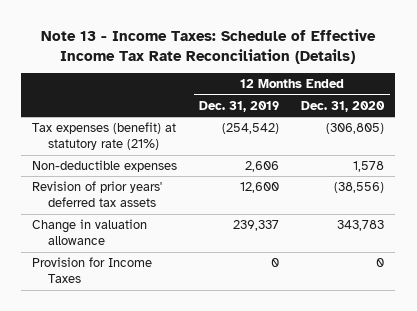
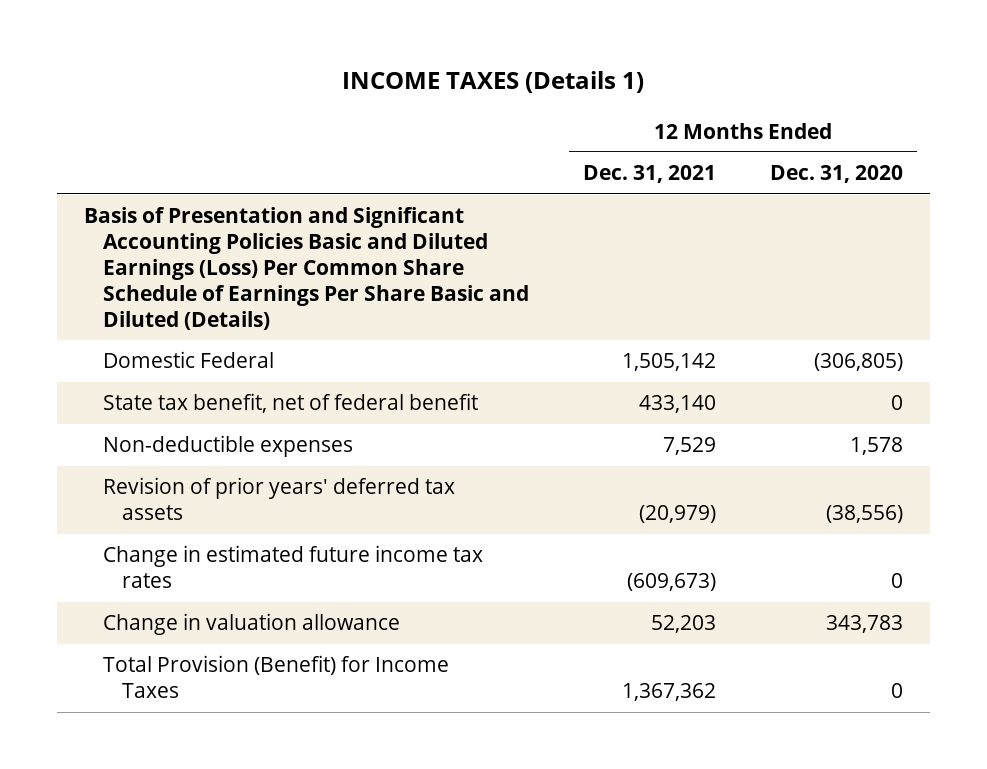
- Note 13 - Income Taxes: Schedule of Effective Income Tax Rate Reconciliation (Details)
+ INCOME TAXES (Details 1)
- | 12 Months Ended Dec. 31, 2019 | 12 Months Ended Dec. 31, 2020
+ | 12 Months Ended Dec. 31, 2021 | 12 Months Ended Dec. 31, 2020
- Tax expenses (benefit) at statutory rate (21%) | (254,542) | (306,805)
+ Basis of Presentation and Significant Accounting Policies Basic and Diluted Earnings (Loss) Per Common Share Schedule of Earnings Per Share Basic and Diluted (Details)
+ Domestic Federal | 1,505,142 | (306,805)
+ State tax benefit, net of federal benefit | 433,140 | 0
+ Change in estimated future income tax rates | (609,673) | 0
- Provision for Income Taxes | 0 | 0
+ Total Provision (Benefit) for Income Taxes | 1,367,362 | 0

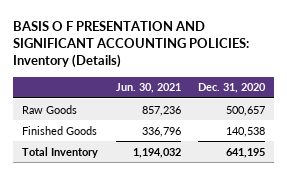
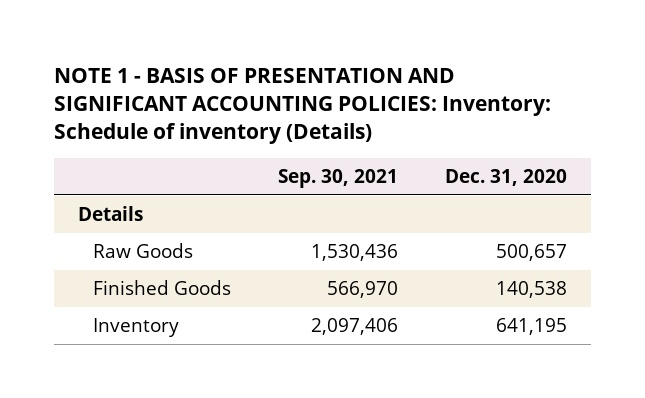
- BASIS O F PRESENTATION AND SIGNIFICANT ACCOUNTING POLICIES: Inventory (Details)
+ NOTE 1 - BASIS OF PRESENTATION AND SIGNIFICANT ACCOUNTING POLICIES: Inventory: Schedule of inventory (Details)
- | Jun. 30, 2021 | Dec. 31, 2020
+ | Sep. 30, 2021 | Dec. 31, 2020
+ Details
- Total Inventory | 1,194,032 | 641,195
+ Inventory | 2,097,406 | 641,195

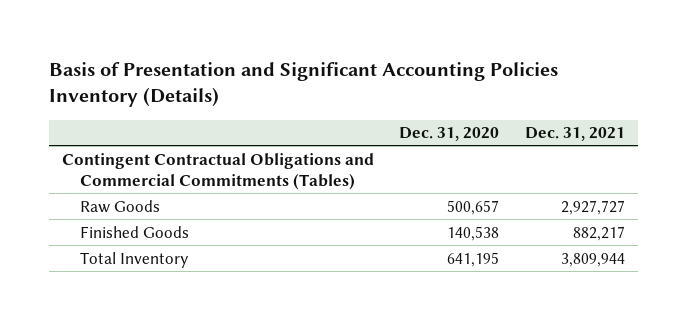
- NOTE 1 - BASIS OF PRESENTATION AND SIGNIFICANT ACCOUNTING POLICIES: Inventory: Schedule of inventory (Details)
+ Basis of Presentation and Significant Accounting Policies Inventory (Details)
- | Sep. 30, 2021 | Dec. 31, 2020
+ | Dec. 31, 2020 | Dec. 31, 2021
- Details
+ Contingent Contractual Obligations and Commercial Commitments (Tables)
- Inventory | 2,097,406 | 641,195
+ Total Inventory | 641,195 | 3,809,944

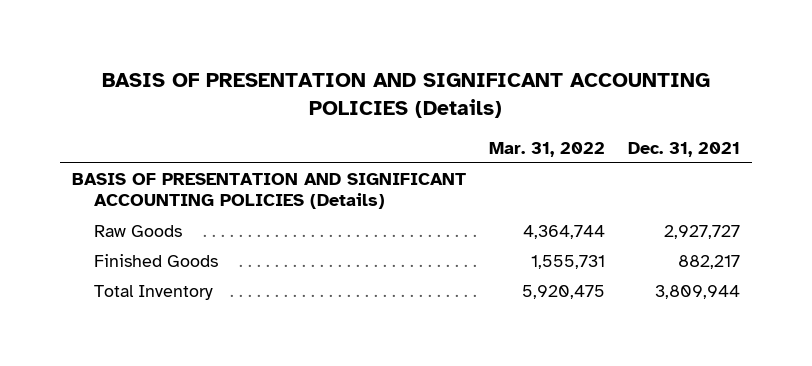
- Basis of Presentation and Significant Accounting Policies Inventory (Details)
+ BASIS OF PRESENTATION AND SIGNIFICANT ACCOUNTING POLICIES (Details)
- | Dec. 31, 2020 | Dec. 31, 2021
+ | Mar. 31, 2022 | Dec. 31, 2021
- Contingent Contractual Obligations and Commercial Commitments (Tables)
+ BASIS OF PRESENTATION AND SIGNIFICANT ACCOUNTING POLICIES (Details)

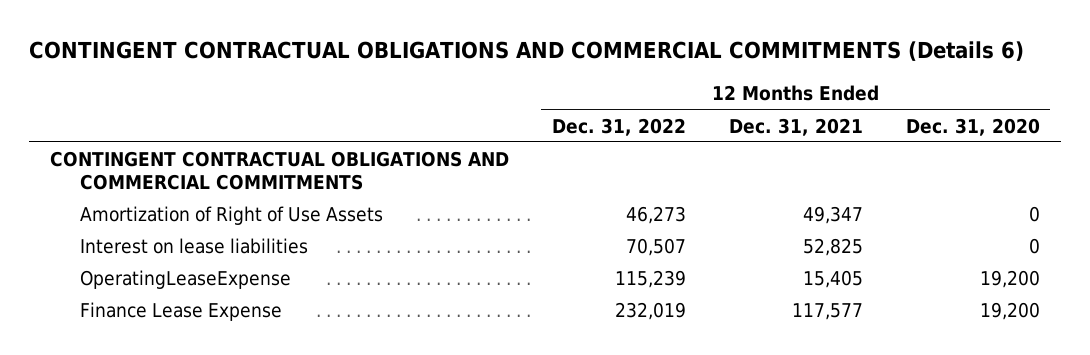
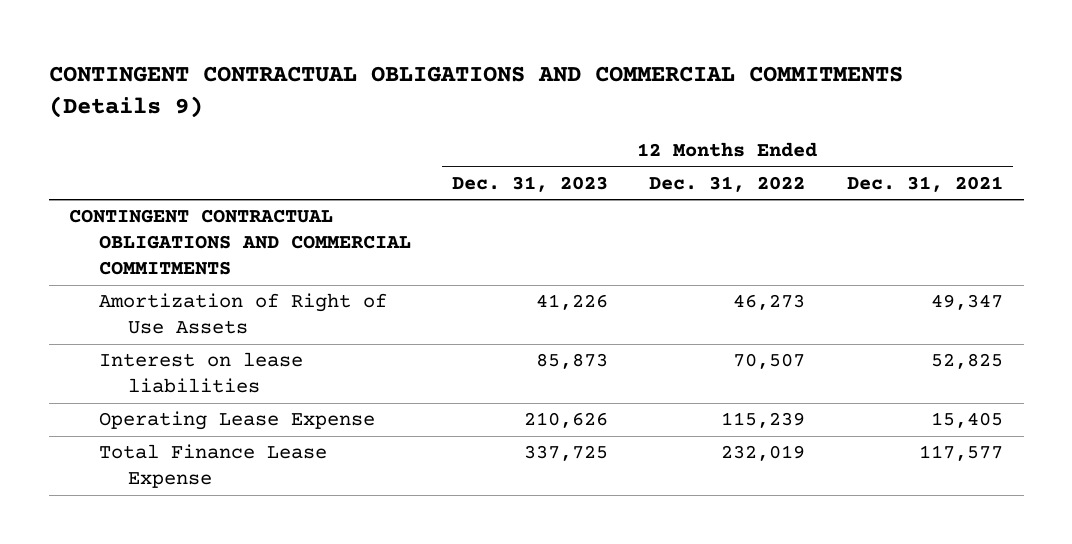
- CONTINGENT CONTRACTUAL OBLIGATIONS AND COMMERCIAL COMMITMENTS (Details 6)
+ CONTINGENT CONTRACTUAL OBLIGATIONS AND COMMERCIAL COMMITMENTS (Details 9)
- | 12 Months Ended Dec. 31, 2022 | 12 Months Ended Dec. 31, 2021 | 12 Months Ended Dec. 31, 2020
+ | 12 Months Ended Dec. 31, 2023 | 12 Months Ended Dec. 31, 2022 | 12 Months Ended Dec. 31, 2021
- OperatingLeaseExpense | 115,239 | 15,405 | 19,200
- Finance Lease Expense | 232,019 | 117,577 | 19,200
+ Operating Lease Expense | 210,626 | 115,239 | 15,405
+ Total Finance Lease Expense | 337,725 | 232,019 | 117,577

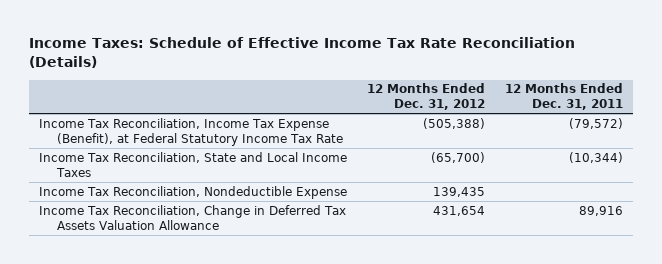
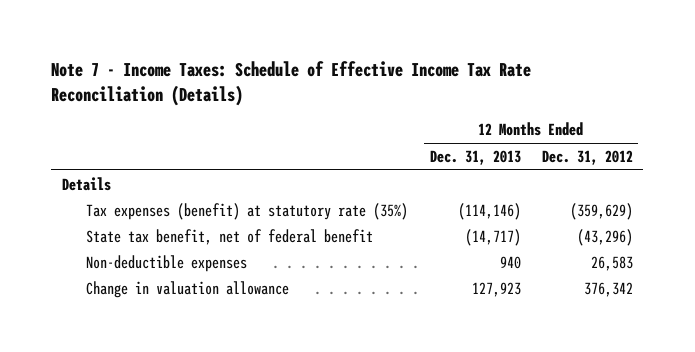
- Income Taxes: Schedule of Effective Income Tax Rate Reconciliation (Details)
+ Note 7 - Income Taxes: Schedule of Effective Income Tax Rate Reconciliation (Details)
- | 12 Months Ended Dec. 31, 2012 | 12 Months Ended Dec. 31, 2011
+ | 12 Months Ended Dec. 31, 2013 | 12 Months Ended Dec. 31, 2012
- Income Tax Reconciliation, Income Tax Expense (Benefit), at Federal Statutory Income Tax Rate | (505,388) | (79,572)
- Income Tax Reconciliation, State and Local Income Taxes | (65,700) | (10,344)
- Income Tax Reconciliation, Nondeductible Expense | 139,435 |
- Income Tax Reconciliation, Change in Deferred Tax Assets Valuation Allowance | 431,654 | 89,916
+ Details
+ Tax expenses (benefit) at statutory rate (35%) | (114,146) | (359,629)
+ State tax benefit, net of federal benefit | (14,717) | (43,296)
+ Non-deductible expenses | 940 | 26,583
+ Change in valuation allowance | 127,923 | 376,342

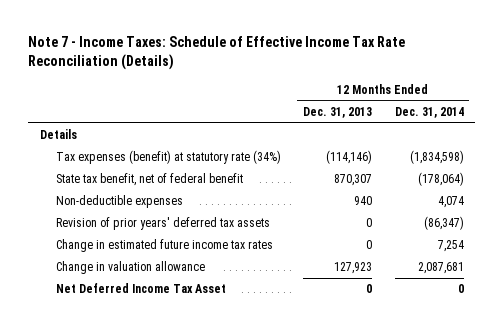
- | 12 Months Ended Dec. 31, 2013 | 12 Months Ended Dec. 31, 2012
+ | 12 Months Ended Dec. 31, 2013 | 12 Months Ended Dec. 31, 2014
- Tax expenses (benefit) at statutory rate (35%) | (114,146) | (359,629)
- State tax benefit, net of federal benefit | (14,717) | (43,296)
+ Tax expenses (benefit) at statutory rate (34%) | (114,146) | (1,834,598)
+ State tax benefit, net of federal benefit | 870,307 | (178,064)
+ Revision of prior years' deferred tax assets | 0 | (86,347)
+ Change in estimated future income tax rates | 0 | 7,254
+ Net Deferred Income Tax Asset | 0 | 0

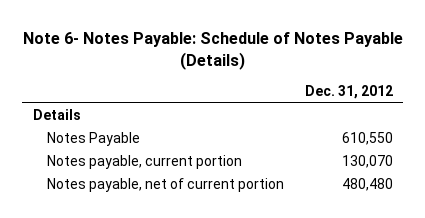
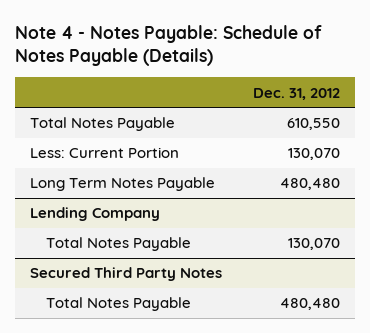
- Note 6- Notes Payable: Schedule of Notes Payable (Details)
+ Note 4 - Notes Payable: Schedule of Notes Payable (Details)
- Details
- Notes Payable | 610,550
- Notes payable, current portion | 130,070
- Notes payable, net of current portion | 480,480
+ Total Notes Payable | 610,550
+ Less: Current Portion | 130,070
+ Long Term Notes Payable | 480,480
+ Lending Company
+ Total Notes Payable | 130,070
+ Secured Third Party Notes
+ Total Notes Payable | 480,480

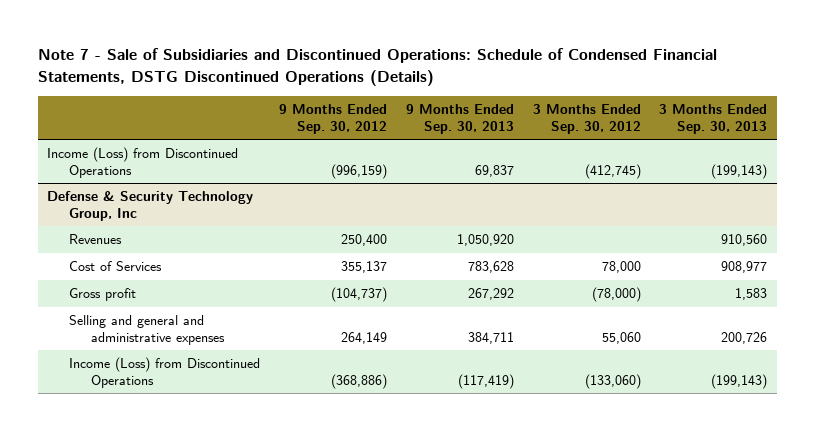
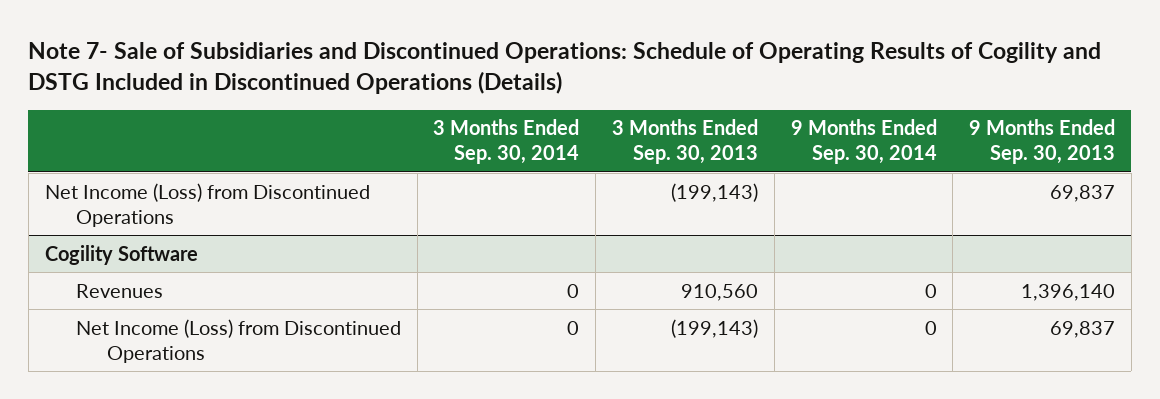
- Note 7 - Sale of Subsidiaries and Discontinued Operations: Schedule of Condensed Financial Statements, DSTG Discontinued Operations (Details)
+ Note 7- Sale of Subsidiaries and Discontinued Operations: Schedule of Operating Results of Cogility and DSTG Included in Discontinued Operations (Details)
- | 9 Months Ended Sep. 30, 2012 | 9 Months Ended Sep. 30, 2013 | 3 Months Ended Sep. 30, 2012 | 3 Months Ended Sep. 30, 2013
+ | 3 Months Ended Sep. 30, 2014 | 3 Months Ended Sep. 30, 2013 | 9 Months Ended Sep. 30, 2014 | 9 Months Ended Sep. 30, 2013
- Income (Loss) from Discontinued Operations | (996,159) | 69,837 | (412,745) | (199,143)
- Defense & Security Technology Group, Inc
- Revenues | 250,400 | 1,050,920 | | 910,560
- Cost of Services | 355,137 | 783,628 | 78,000 | 908,977
- Gross profit | (104,737) | 267,292 | (78,000) | 1,583
- Selling and general and administrative expenses | 264,149 | 384,711 | 55,060 | 200,726
- Income (Loss) from Discontinued Operations | (368,886) | (117,419) | (133,060) | (199,143)
+ Net Income (Loss) from Discontinued Operations | | (199,143) | | 69,837
+ Cogility Software
+ Revenues | 0 | 910,560 | 0 | 1,396,140
+ Net Income (Loss) from Discontinued Operations | 0 | (199,143) | 0 | 69,837

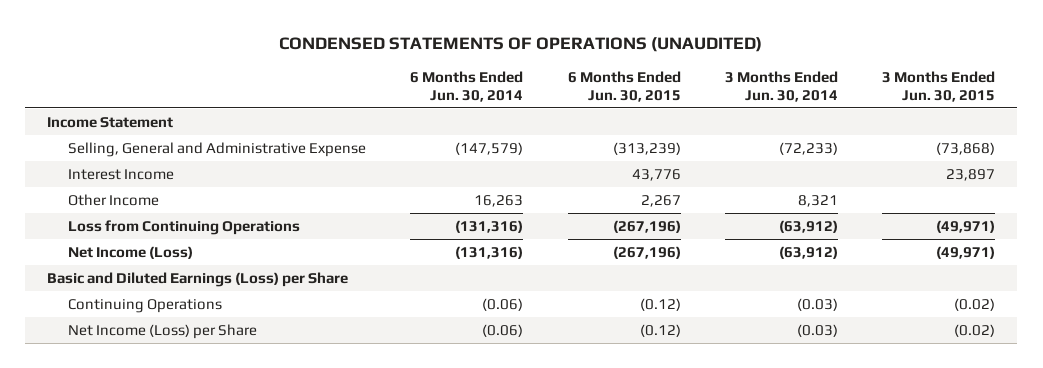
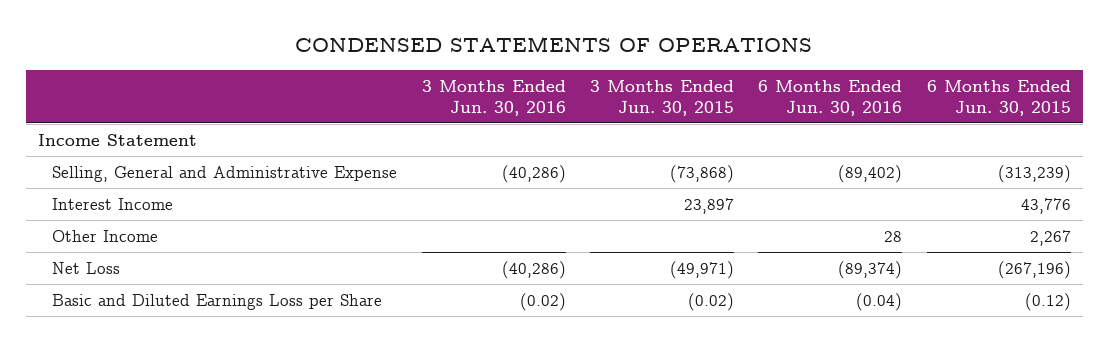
- CONDENSED STATEMENTS OF OPERATIONS (UNAUDITED)
+ CONDENSED STATEMENTS OF OPERATIONS
- | 6 Months Ended Jun. 30, 2014 | 6 Months Ended Jun. 30, 2015 | 3 Months Ended Jun. 30, 2014 | 3 Months Ended Jun. 30, 2015
+ | 3 Months Ended Jun. 30, 2016 | 3 Months Ended Jun. 30, 2015 | 6 Months Ended Jun. 30, 2016 | 6 Months Ended Jun. 30, 2015
- Loss from Continuing Operations | (131,316) | (267,196) | (63,912) | (49,971)
- Net Income (Loss) | (131,316) | (267,196) | (63,912) | (49,971)
- Basic and Diluted Earnings (Loss) per Share
- Continuing Operations | (0.06) | (0.12) | (0.03) | (0.02)
- Net Income (Loss) per Share | (0.06) | (0.12) | (0.03) | (0.02)
+ Net Loss | (40,286) | (49,971) | (89,374) | (267,196)
+ Basic and Diluted Earnings Loss per Share | (0.02) | (0.02) | (0.04) | (0.12)

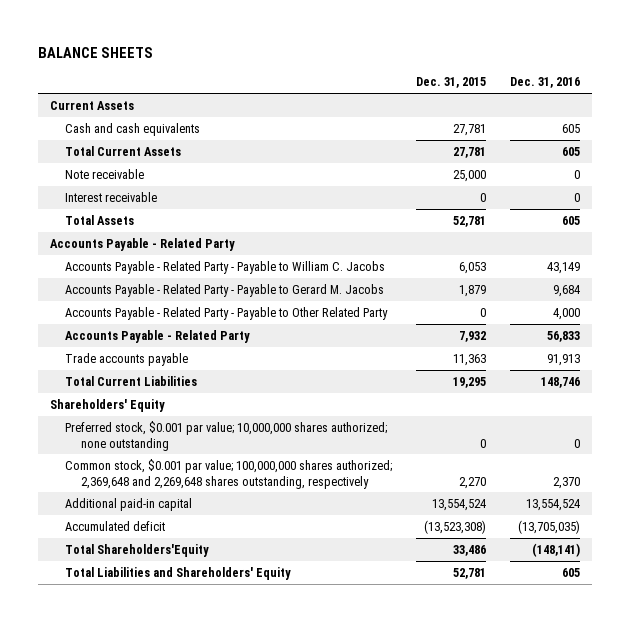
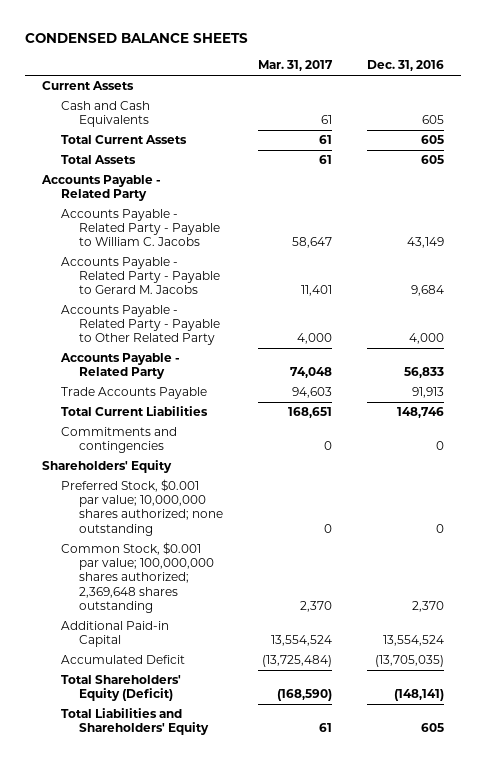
- BALANCE SHEETS
+ CONDENSED BALANCE SHEETS
- | Dec. 31, 2015 | Dec. 31, 2016
+ | Mar. 31, 2017 | Dec. 31, 2016
- Cash and cash equivalents | 27,781 | 605
+ Cash and Cash Equivalents | 61 | 605
- Note receivable | 25,000 | 0
- Interest receivable | 0 | 0
- Trade accounts payable | 11,363 | 91,913
+ Trade Accounts Payable | 94,603 | 91,913
+ Commitments and contingencies | 0 | 0
- Preferred stock, $0.001 par value; 10,000,000 shares authorized; none outstanding | 0 | 0
- Common stock, $0.001 par value; 100,000,000 shares authorized; 2,369,648 and 2,269,648 shares outstanding, respectively | 2,270 | 2,370
- Additional paid-in capital | 13,554,524 | 13,554,524
- Accumulated deficit | (13,523,308) | (13,705,035)
- Total Shareholders'Equity | 33,486 | (148,141)
+ Preferred Stock, $0.001 par value; 10,000,000 shares authorized; none outstanding | 0 | 0
+ Common Stock, $0.001 par value; 100,000,000 shares authorized; 2,369,648 shares outstanding | 2,370 | 2,370
+ Additional Paid-in Capital | 13,554,524 | 13,554,524
+ Accumulated Deficit | (13,725,484) | (13,705,035)
+ Total Shareholders' Equity (Deficit) | (168,590) | (148,141)

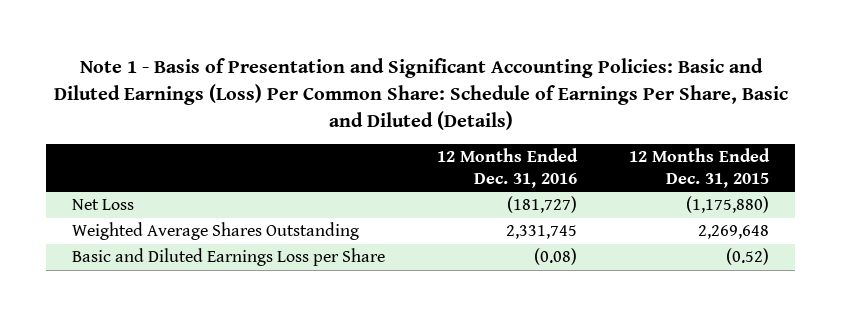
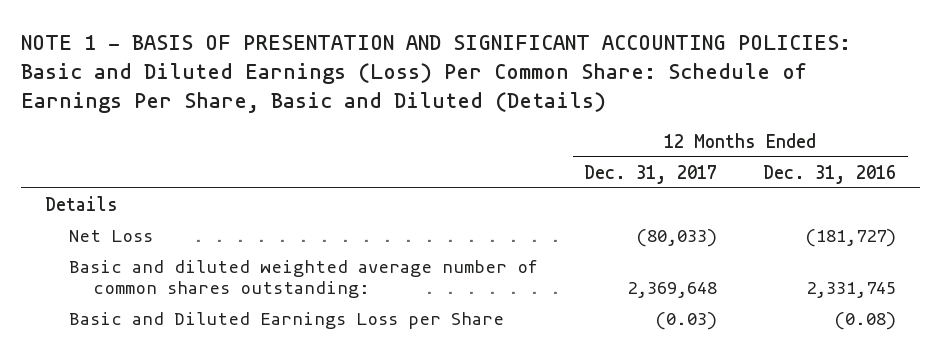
- Note 1 - Basis of Presentation and Significant Accounting Policies: Basic and Diluted Earnings (Loss) Per Common Share: Schedule of Earnings Per Share, Basic and Diluted (Details)
+ NOTE 1 - BASIS OF PRESENTATION AND SIGNIFICANT ACCOUNTING POLICIES: Basic and Diluted Earnings (Loss) Per Common Share: Schedule of Earnings Per Share, Basic and Diluted (Details)
- | 12 Months Ended Dec. 31, 2016 | 12 Months Ended Dec. 31, 2015
+ | 12 Months Ended Dec. 31, 2017 | 12 Months Ended Dec. 31, 2016
+ Details
- Weighted Average Shares Outstanding | 2,331,745 | 2,269,648
+ Basic and diluted weighted average number of common shares outstanding: | 2,369,648 | 2,331,745

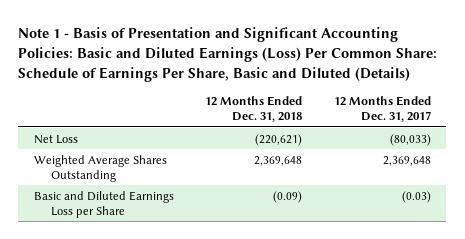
- NOTE 1 - BASIS OF PRESENTATION AND SIGNIFICANT ACCOUNTING POLICIES: Basic and Diluted Earnings (Loss) Per Common Share: Schedule of Earnings Per Share, Basic and Diluted (Details)
+ Note 1 - Basis of Presentation and Significant Accounting Policies: Basic and Diluted Earnings (Loss) Per Common Share: Schedule of Earnings Per Share, Basic and Diluted (Details)
- | 12 Months Ended Dec. 31, 2017 | 12 Months Ended Dec. 31, 2016
+ | 12 Months Ended Dec. 31, 2018 | 12 Months Ended Dec. 31, 2017
- Details
- Basic and diluted weighted average number of common shares outstanding: | 2,369,648 | 2,331,745
+ Weighted Average Shares Outstanding | 2,369,648 | 2,369,648

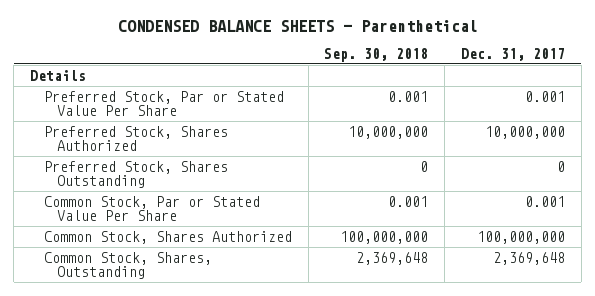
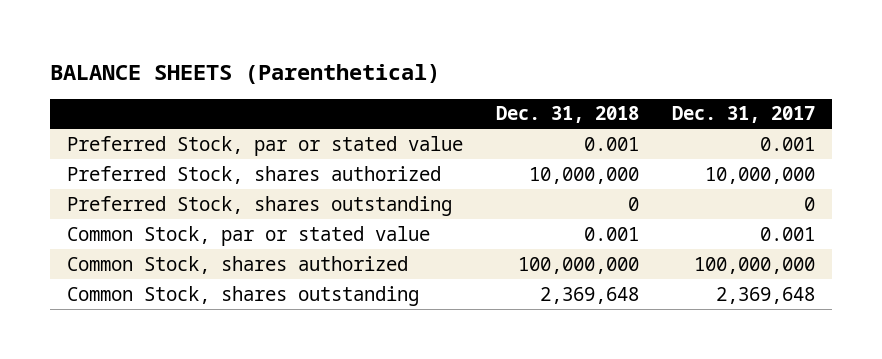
- CONDENSED BALANCE SHEETS - Parenthetical
+ BALANCE SHEETS (Parenthetical)
- | Sep. 30, 2018 | Dec. 31, 2017
+ | Dec. 31, 2018 | Dec. 31, 2017
- Details
- Preferred Stock, Par or Stated Value Per Share | 0.001 | 0.001
- Preferred Stock, Shares Authorized | 10,000,000 | 10,000,000
- Preferred Stock, Shares Outstanding | 0 | 0
- Common Stock, Par or Stated Value Per Share | 0.001 | 0.001
- Common Stock, Shares Authorized | 100,000,000 | 100,000,000
- Common Stock, Shares, Outstanding | 2,369,648 | 2,369,648
+ Preferred Stock, par or stated value | 0.001 | 0.001
+ Preferred Stock, shares authorized | 10,000,000 | 10,000,000
+ Preferred Stock, shares outstanding | 0 | 0
+ Common Stock, par or stated value | 0.001 | 0.001
+ Common Stock, shares authorized | 100,000,000 | 100,000,000
+ Common Stock, shares outstanding | 2,369,648 | 2,369,648

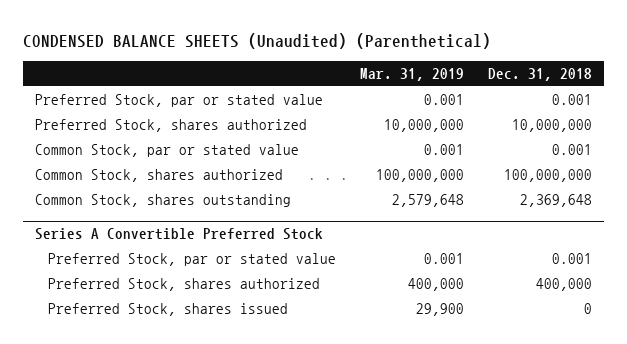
- BALANCE SHEETS (Parenthetical)
+ CONDENSED BALANCE SHEETS (Unaudited) (Parenthetical)
- | Dec. 31, 2018 | Dec. 31, 2017
+ | Mar. 31, 2019 | Dec. 31, 2018
- Preferred Stock, shares outstanding | 0 | 0
+ Series A Convertible Preferred Stock
+ Preferred Stock, par or stated value | 0.001 | 0.001
+ Preferred Stock, shares authorized | 400,000 | 400,000
+ Preferred Stock, shares issued | 29,900 | 0

